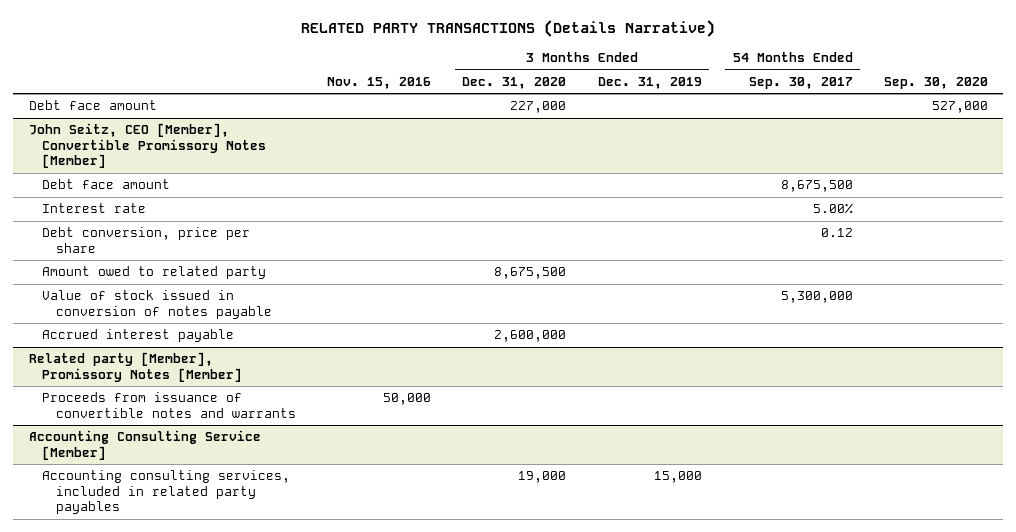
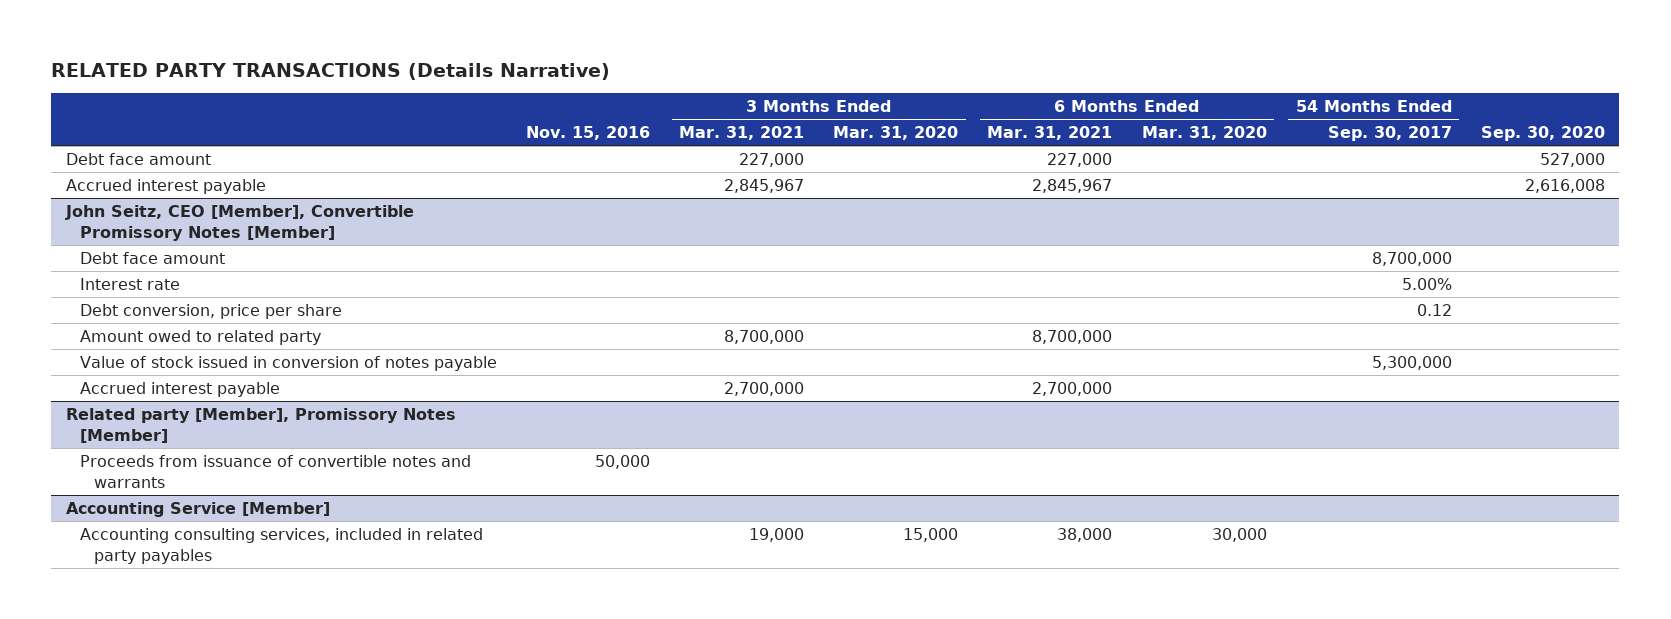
- | Nov. 15, 2016 | 3 Months Ended Dec. 31, 2020 | 3 Months Ended Dec. 31, 2019 | 54 Months Ended Sep. 30, 2017 | Sep. 30, 2020
+ | Nov. 15, 2016 | 3 Months Ended Mar. 31, 2021 | 3 Months Ended Mar. 31, 2020 | 6 Months Ended Mar. 31, 2021 | 6 Months Ended Mar. 31, 2020 | 54 Months Ended Sep. 30, 2017 | Sep. 30, 2020
+ Accrued interest payable | | 2,845,967 | | 2,845,967 | | | 2,616,008
@ John Seitz, CEO [Member], Convertible Promissory Notes [Member]
- Debt face amount | | | | 8,675,500 |
+ Debt face amount | | | | | | 8,700,000 |
- Accounting Consulting Service [Member]
+ Accounting Service [Member]

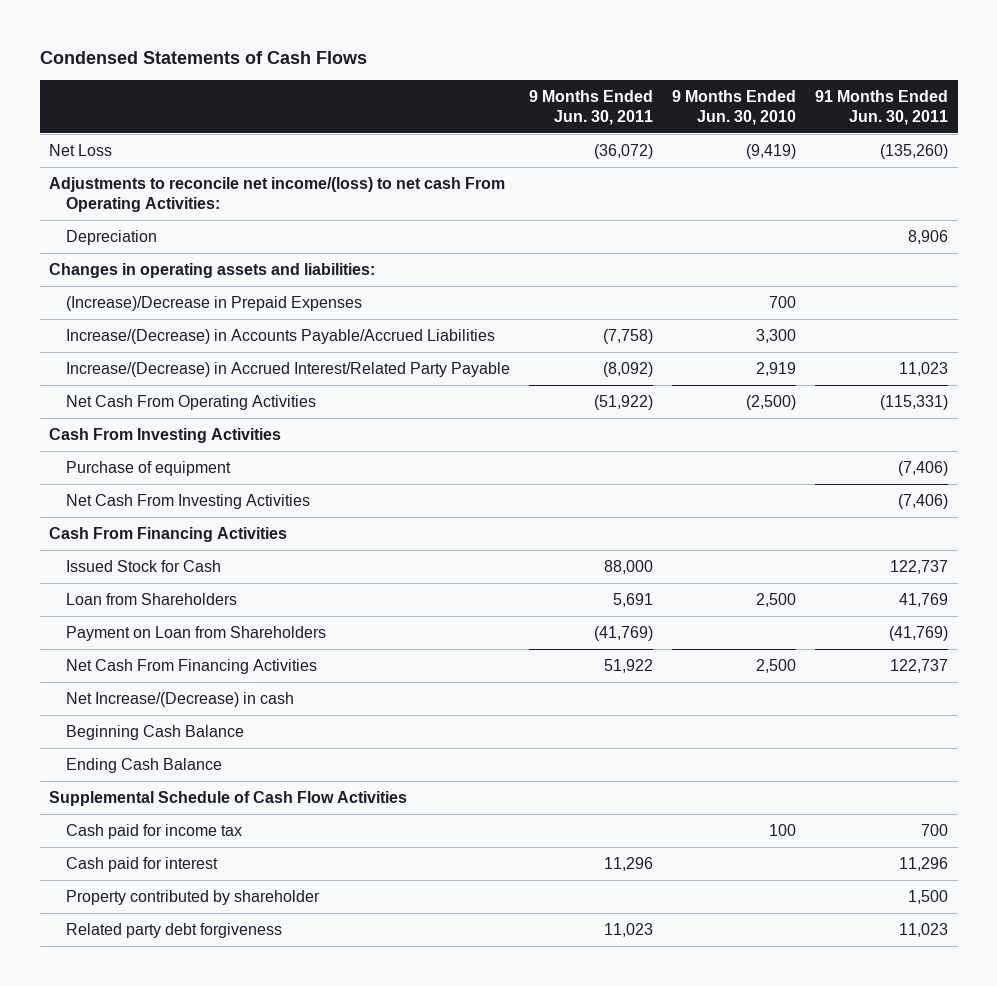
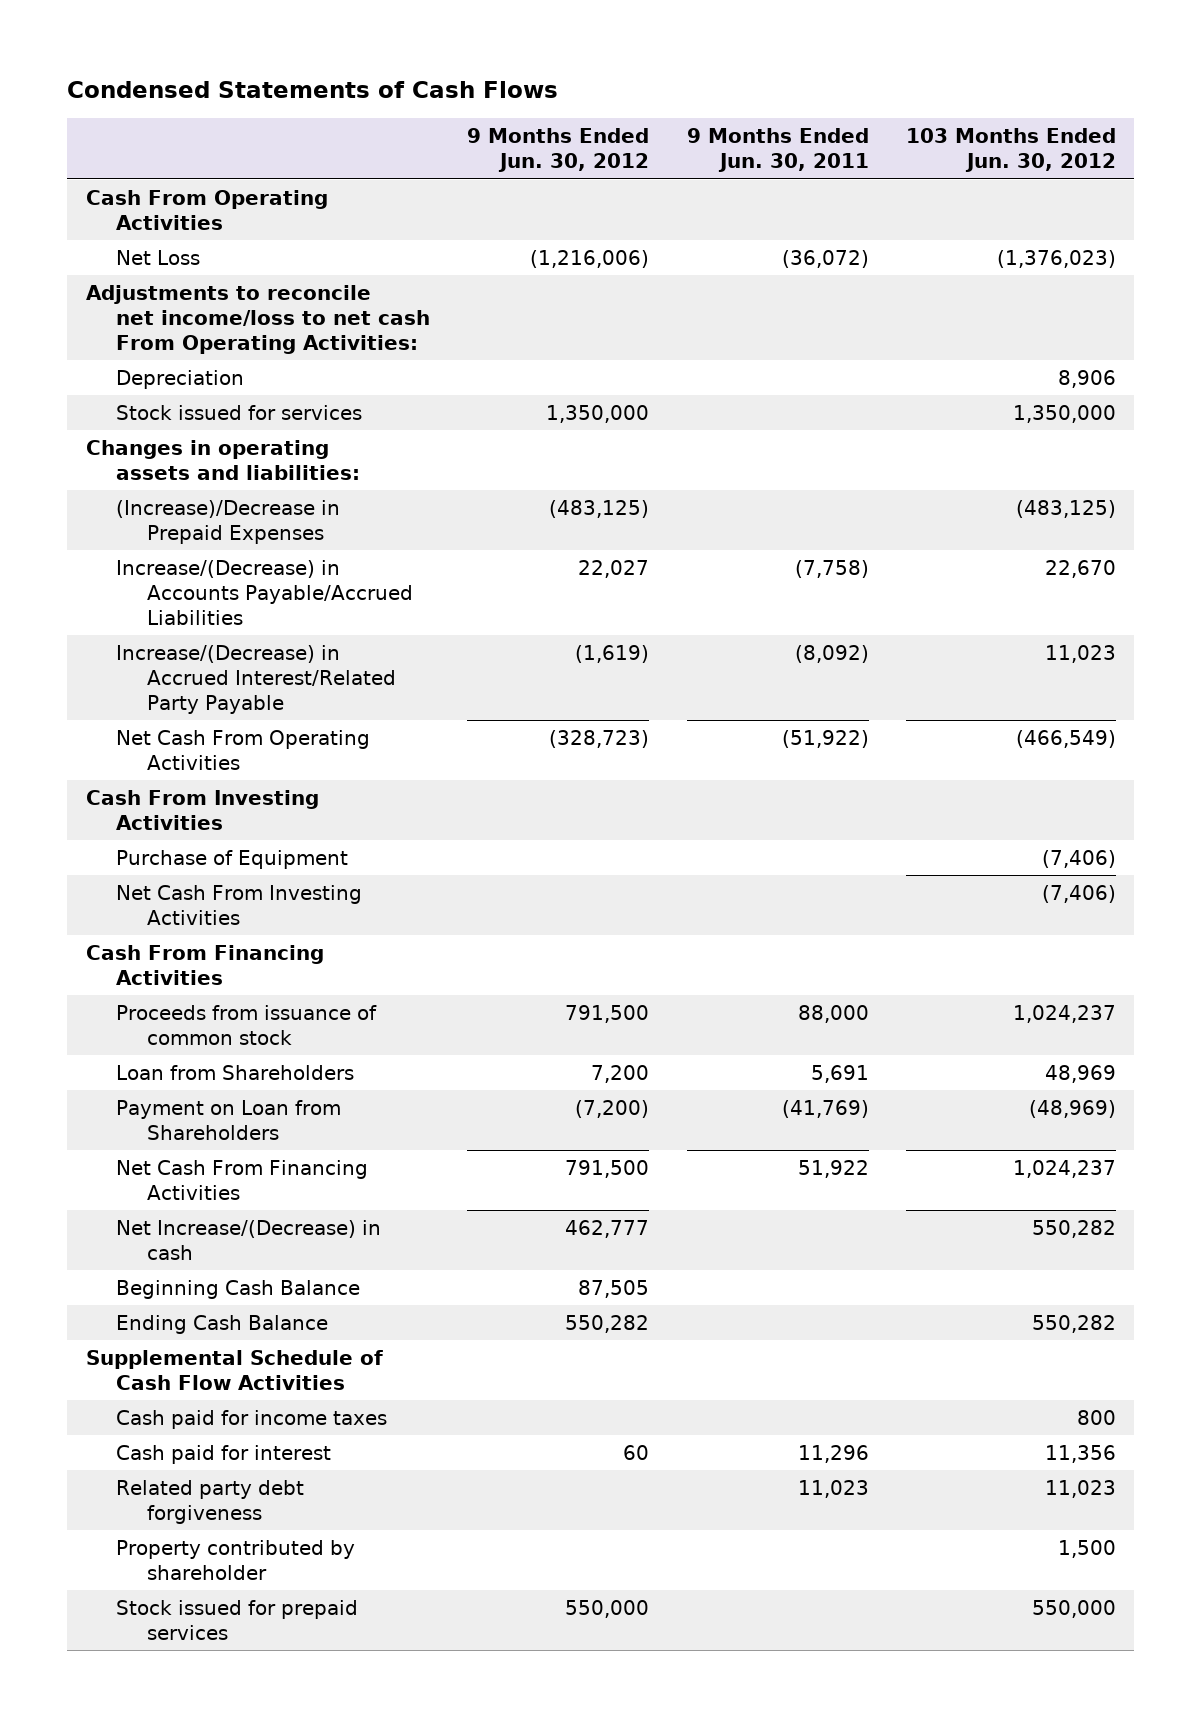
- | 9 Months Ended Jun. 30, 2011 | 9 Months Ended Jun. 30, 2010 | 91 Months Ended Jun. 30, 2011
+ | 9 Months Ended Jun. 30, 2012 | 9 Months Ended Jun. 30, 2011 | 103 Months Ended Jun. 30, 2012
+ Cash From Operating Activities
- Adjustments to reconcile net income/(loss) to net cash From Operating Activities:
+ Adjustments to reconcile net income/loss to net cash From Operating Activities:
+ Stock issued for services | 1,350,000 | | 1,350,000
- Purchase of equipment | | | (7,406)
+ Purchase of Equipment | | | (7,406)
- Issued Stock for Cash | 88,000 | | 122,737
+ Proceeds from issuance of common stock | 791,500 | 88,000 | 1,024,237
- Cash paid for income tax | | 100 | 700
+ Cash paid for income taxes | | | 800
moved down: Property contributed by shareholder | | | 1,500
+ Stock issued for prepaid services | 550,000 | | 550,000

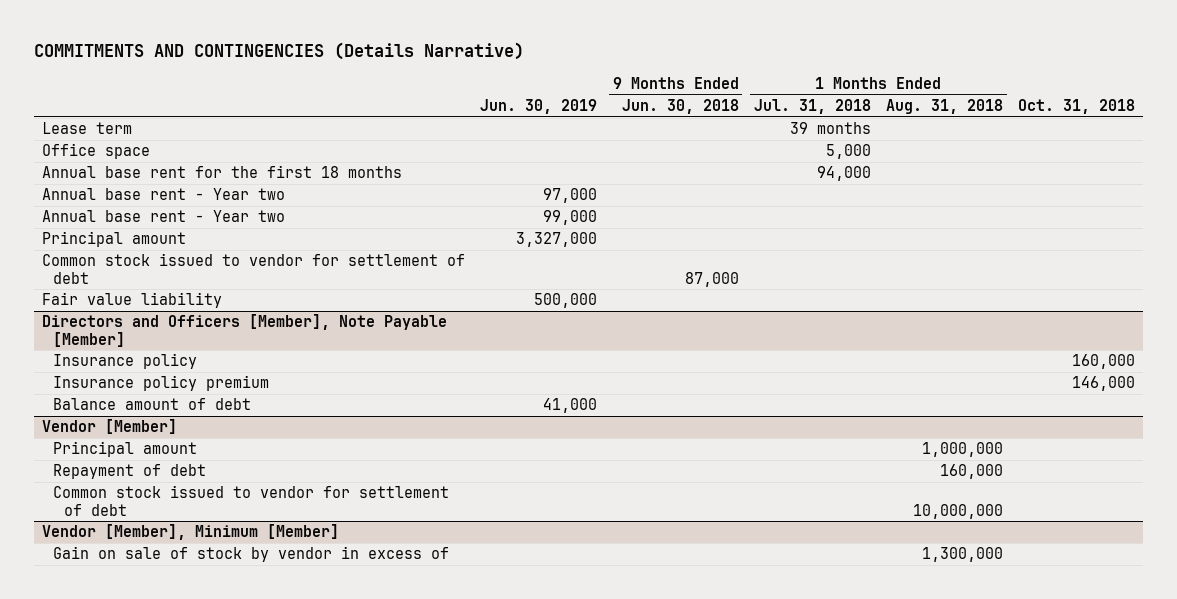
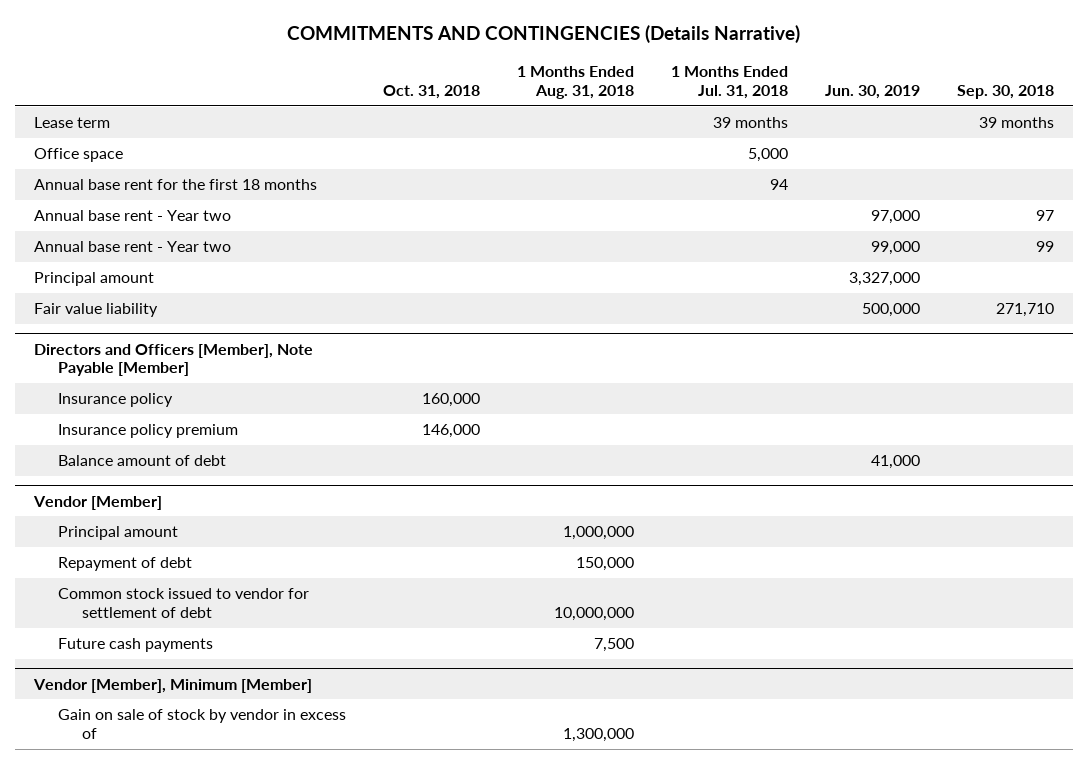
- | Jun. 30, 2019 | 9 Months Ended Jun. 30, 2018 | 1 Months Ended Jul. 31, 2018 | 1 Months Ended Aug. 31, 2018 | Oct. 31, 2018
+ | Oct. 31, 2018 | 1 Months Ended Aug. 31, 2018 | 1 Months Ended Jul. 31, 2018 | Jun. 30, 2019 | Sep. 30, 2018
- Annual base rent for the first 18 months | | | 94,000 | |
+ Annual base rent for the first 18 months | | | 94 | |
- Common stock issued to vendor for settlement of debt | | 87,000 | | |
@ Vendor [Member]
- Repayment of debt | | | | 160,000 |
+ Repayment of debt | | 150,000 | | |
+ Future cash payments | | 7,500 | | |

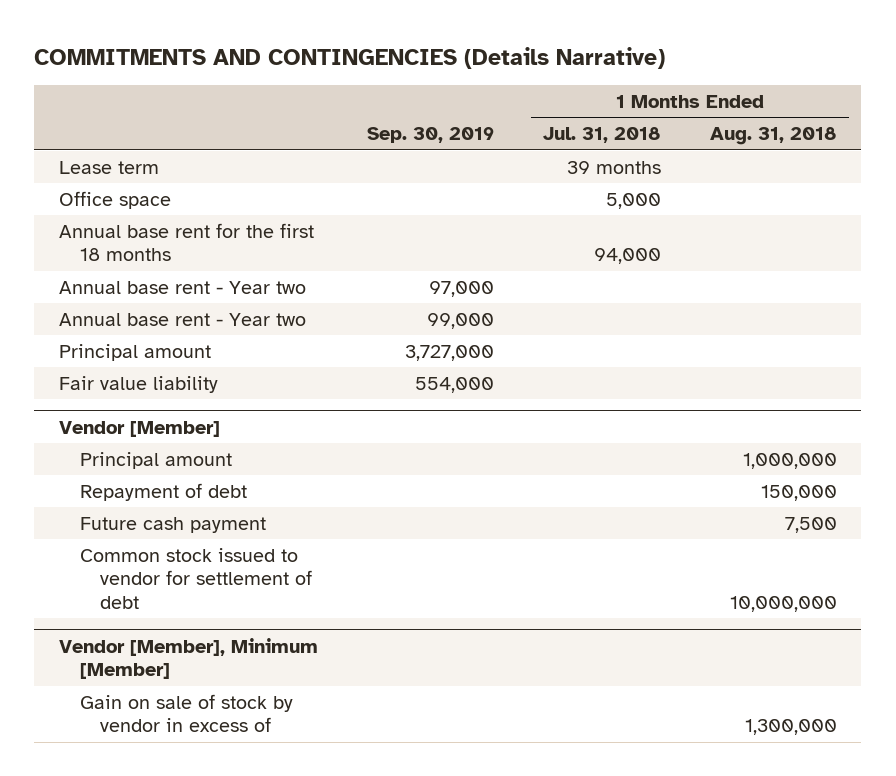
- | Oct. 31, 2018 | 1 Months Ended Aug. 31, 2018 | 1 Months Ended Jul. 31, 2018 | Jun. 30, 2019 | Sep. 30, 2018
+ | Sep. 30, 2019 | 1 Months Ended Jul. 31, 2018 | 1 Months Ended Aug. 31, 2018
- Annual base rent for the first 18 months | | | 94 | |
+ Annual base rent for the first 18 months | | 94,000 |
- Directors and Officers [Member], Note Payable [Member]
- Insurance policy | 160,000 | | | |
- Insurance policy premium | 146,000 | | | |
- Balance amount of debt | | | | 41,000 |
@ Vendor [Member]
+ Future cash payment | | | 7,500
- Future cash payments | | 7,500 | | |

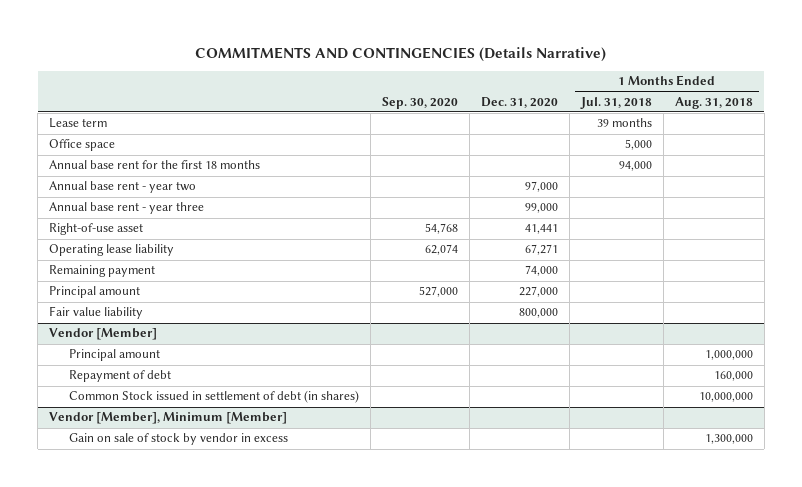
- | Sep. 30, 2019 | 1 Months Ended Jul. 31, 2018 | 1 Months Ended Aug. 31, 2018
+ | Sep. 30, 2020 | Dec. 31, 2020 | 1 Months Ended Jul. 31, 2018 | 1 Months Ended Aug. 31, 2018
- Annual base rent - Year two | 97,000 | |
- Annual base rent - Year two | 99,000 | |
+ Annual base rent - year two | | 97,000 | |
+ Annual base rent - year three | | 99,000 | |
+ Right-of-use asset | 54,768 | 41,441 | |
+ Operating lease liability | 62,074 | 67,271 | |
+ Remaining payment | | 74,000 | |
@ Vendor [Member]
- Repayment of debt | | | 150,000
- Future cash payment | | | 7,500
- Common stock issued to vendor for settlement of debt | | | 10,000,000
+ Repayment of debt | | | | 160,000
+ Common Stock issued in settlement of debt (in shares) | | | | 10,000,000
@ Vendor [Member], Minimum [Member]
- Gain on sale of stock by vendor in excess of | | | 1,300,000
+ Gain on sale of stock by vendor in excess | | | | 1,300,000

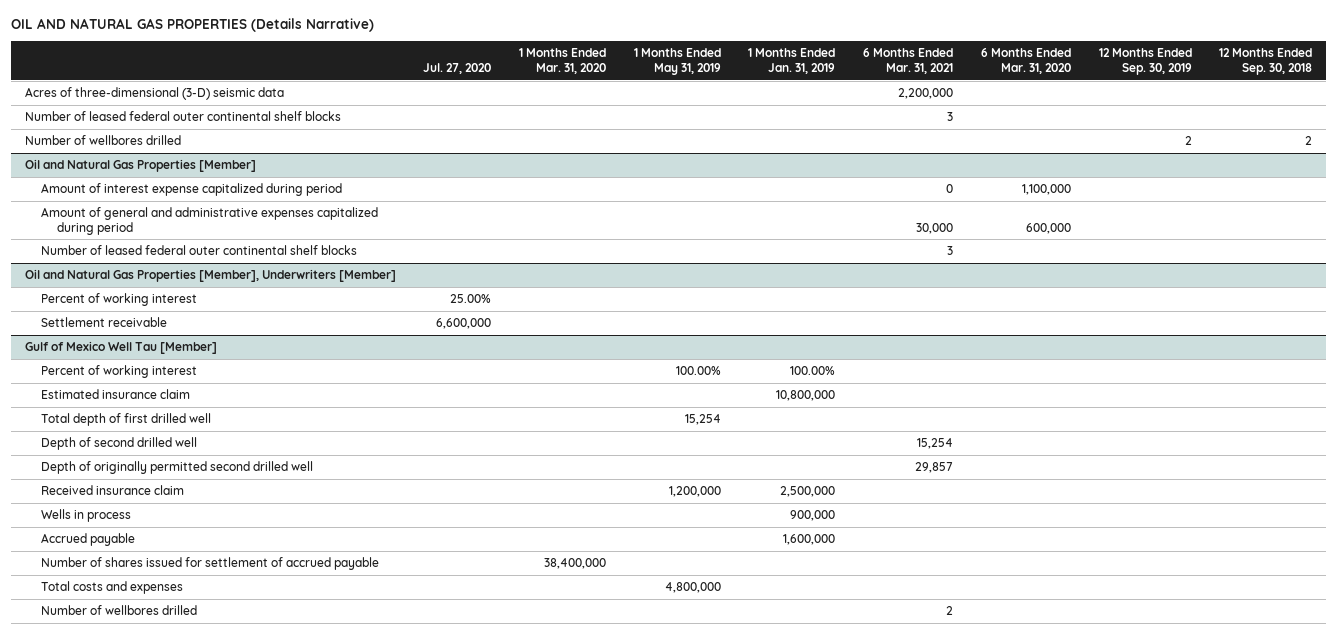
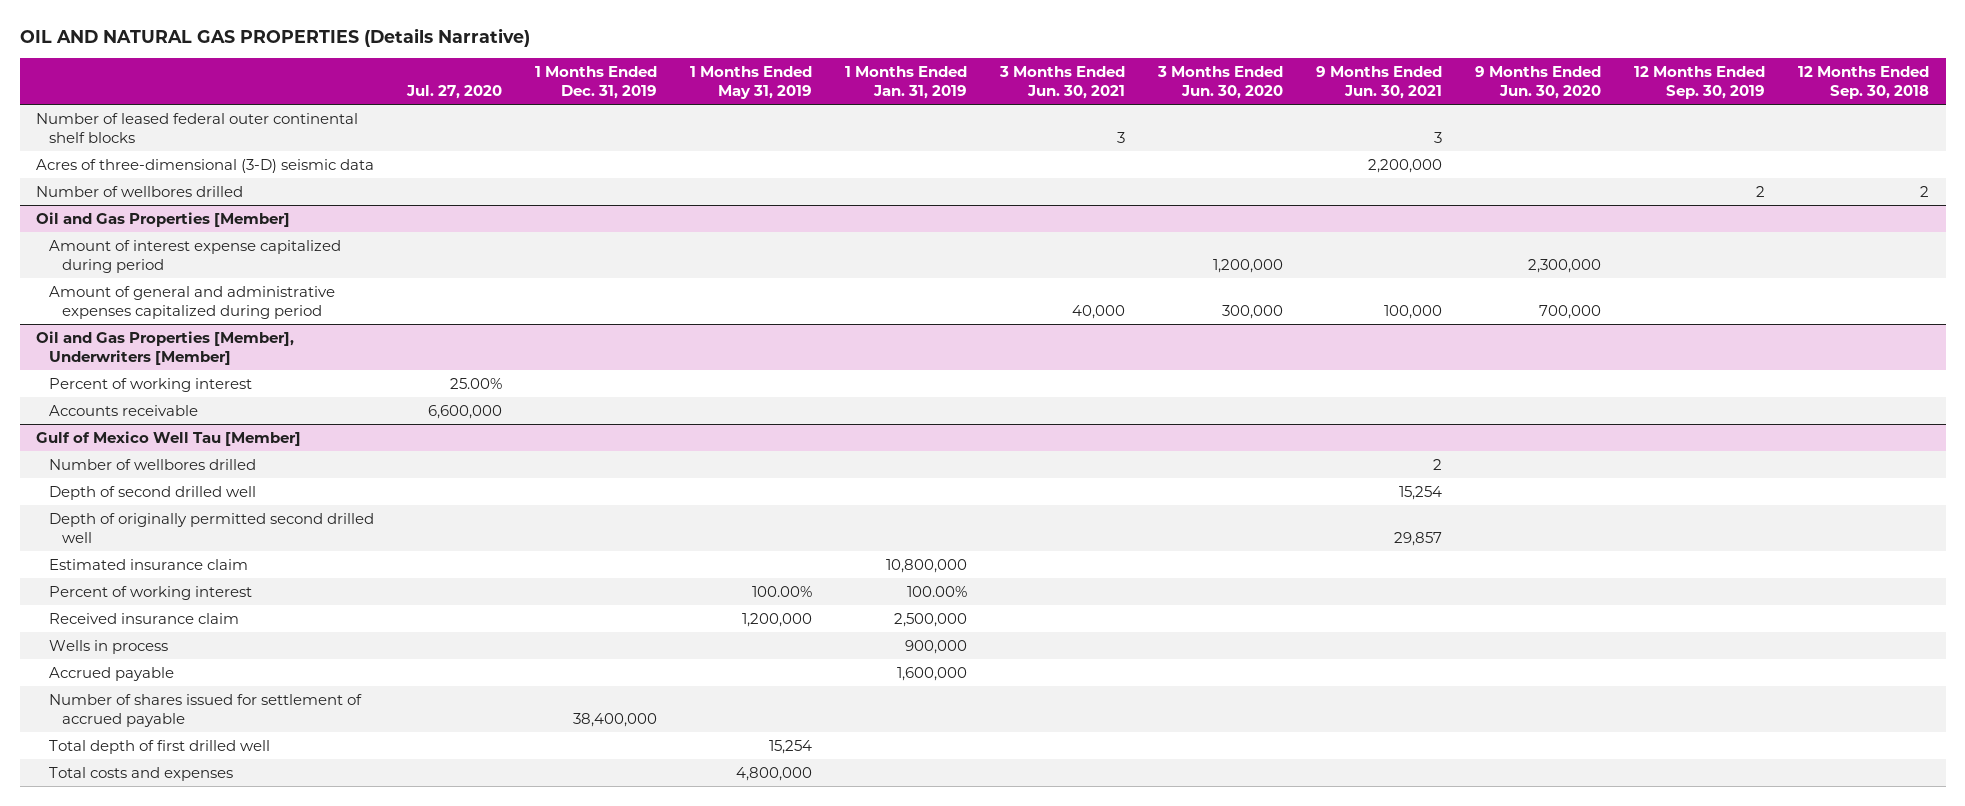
- | Jul. 27, 2020 | 1 Months Ended Mar. 31, 2020 | 1 Months Ended May 31, 2019 | 1 Months Ended Jan. 31, 2019 | 6 Months Ended Mar. 31, 2021 | 6 Months Ended Mar. 31, 2020 | 12 Months Ended Sep. 30, 2019 | 12 Months Ended Sep. 30, 2018
+ | Jul. 27, 2020 | 1 Months Ended Dec. 31, 2019 | 1 Months Ended May 31, 2019 | 1 Months Ended Jan. 31, 2019 | 3 Months Ended Jun. 30, 2021 | 3 Months Ended Jun. 30, 2020 | 9 Months Ended Jun. 30, 2021 | 9 Months Ended Jun. 30, 2020 | 12 Months Ended Sep. 30, 2019 | 12 Months Ended Sep. 30, 2018
moved down: Acres of three-dimensional (3-D) seismic data | | | | | | | 2,200,000 | | |
- Oil and Natural Gas Properties [Member]
+ Oil and Gas Properties [Member]
- Number of leased federal outer continental shelf blocks | | | | | 3 | | |
- Oil and Natural Gas Properties [Member], Underwriters [Member]
+ Oil and Gas Properties [Member], Underwriters [Member]
- Settlement receivable | 6,600,000 | | | | | | |
+ Accounts receivable | 6,600,000 | | | | | | | | |
@ Gulf of Mexico Well Tau [Member]
moved up: Number of wellbores drilled | | | | | | | 2 | | |
moved down: Estimated insurance claim | | | | 10,800,000 | | | | | |
moved down: Percent of working interest | | | 100.00% | 100.00% | | | | | |
moved down: Total depth of first drilled well | | | 15,254 | | | | | | |

